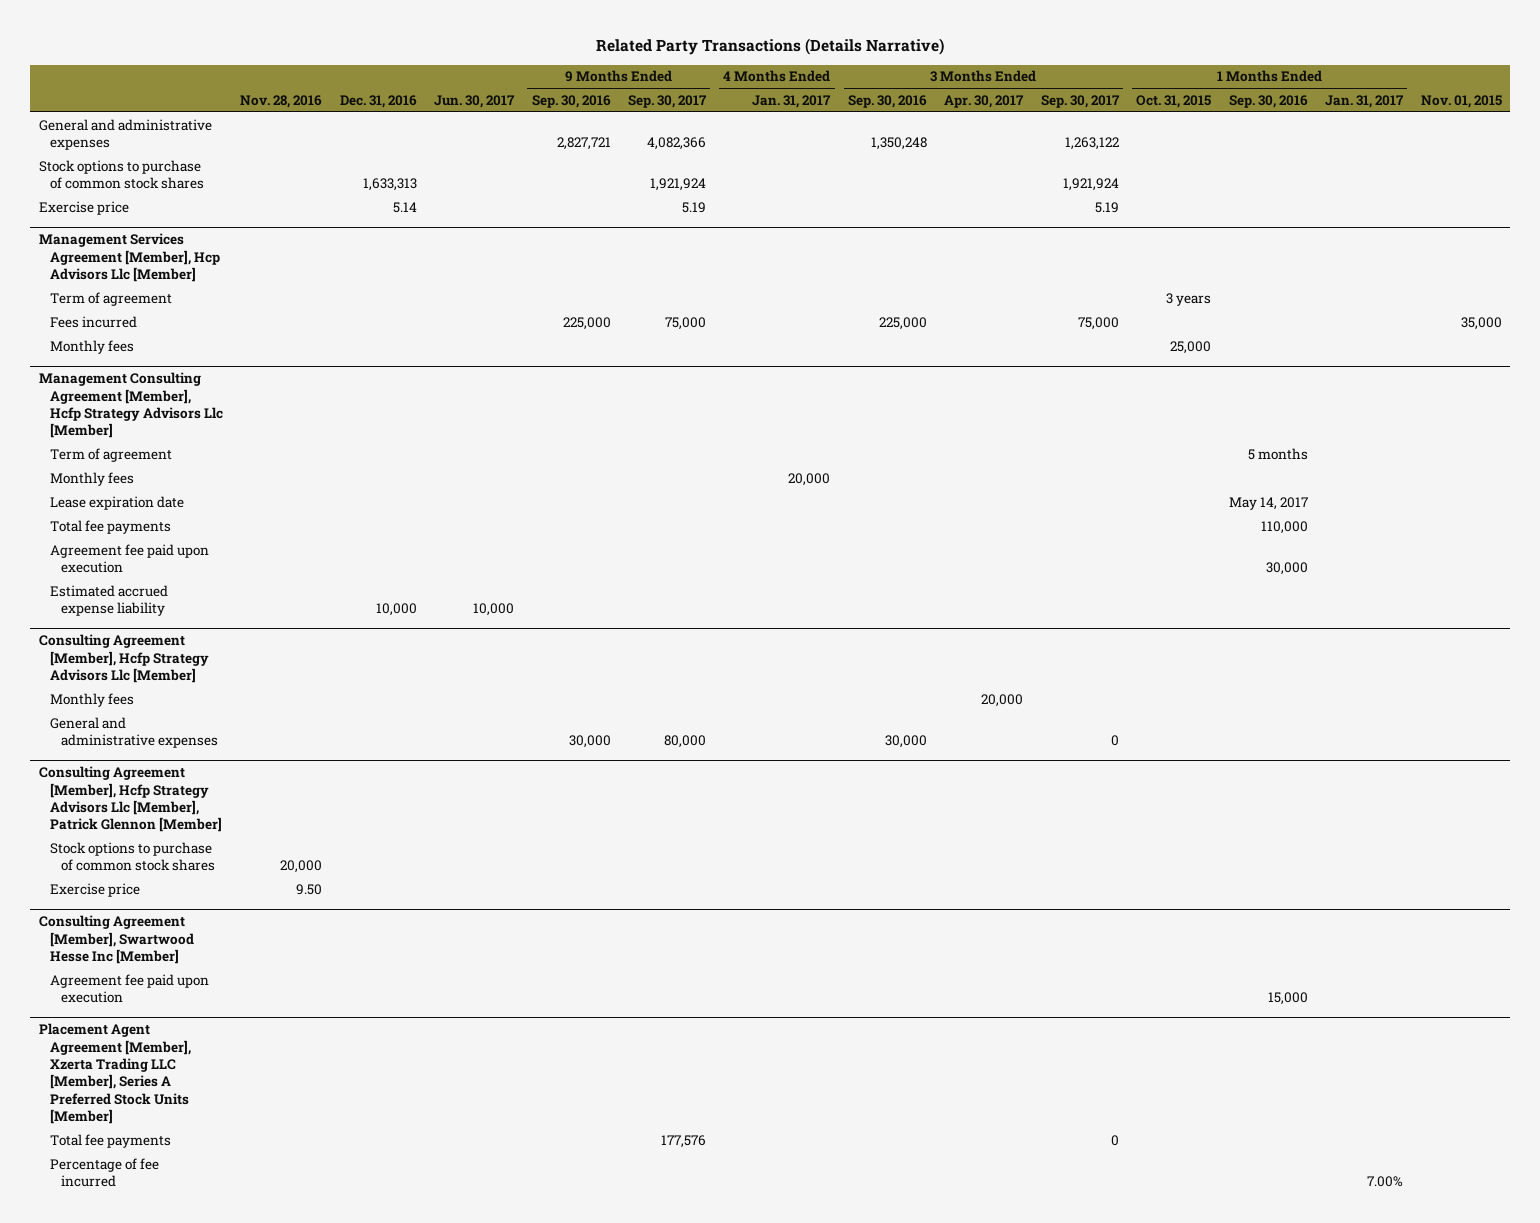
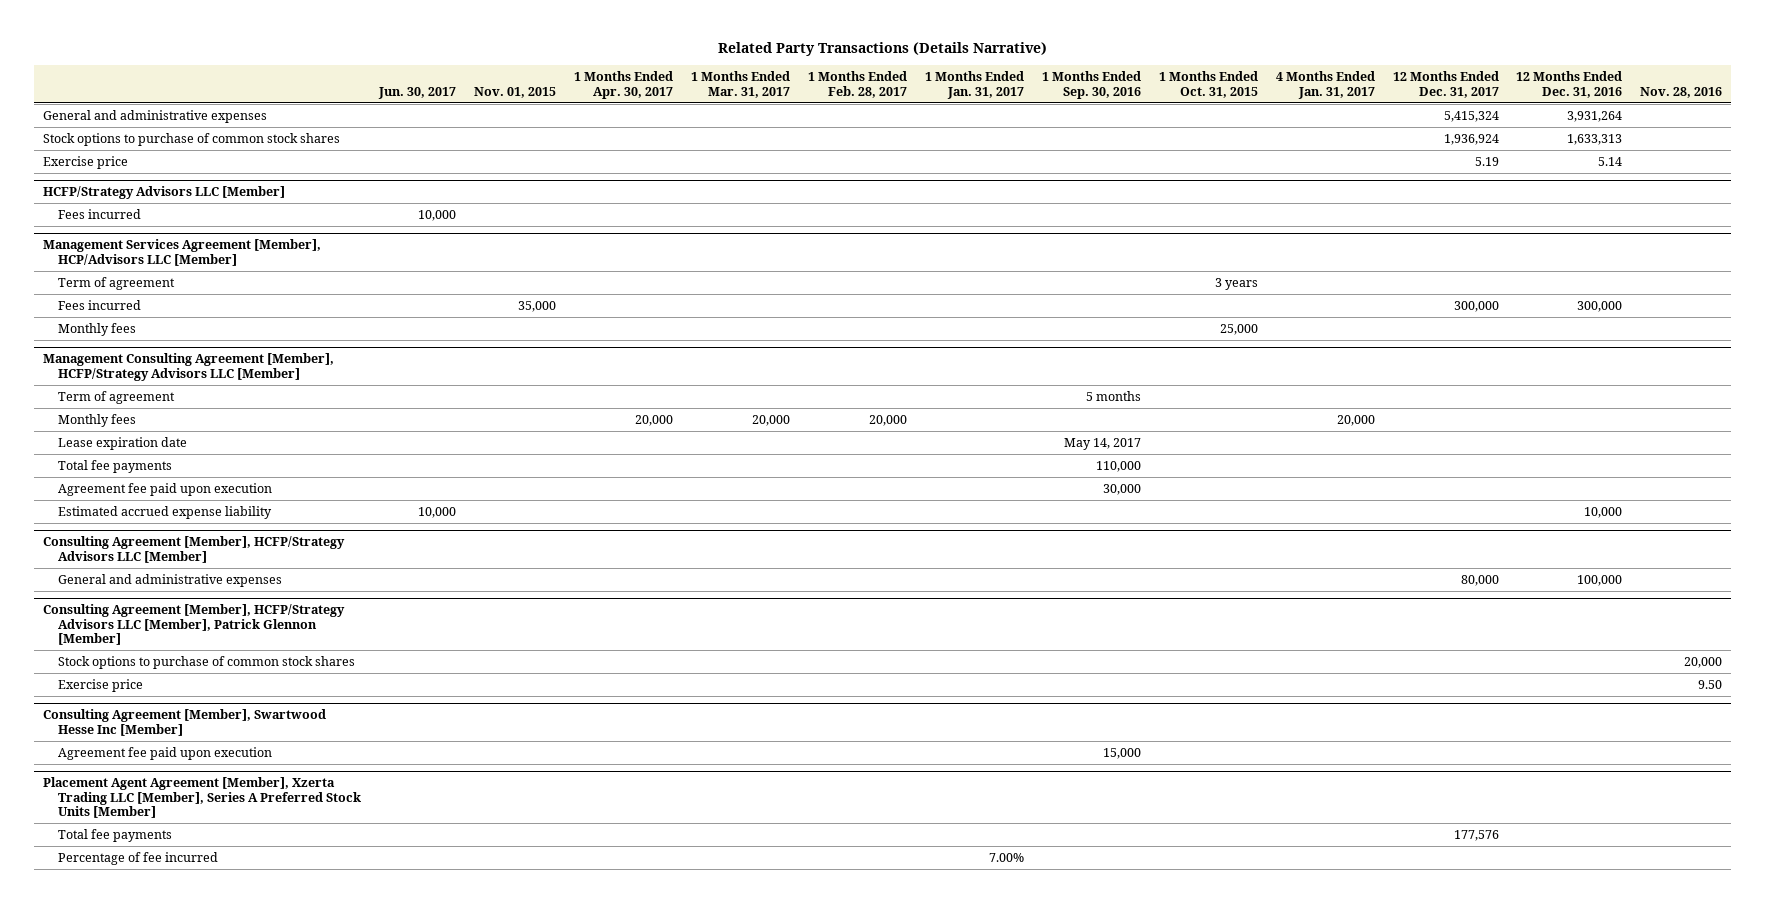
- | Nov. 28, 2016 | Dec. 31, 2016 | Jun. 30, 2017 | 9 Months Ended Sep. 30, 2016 | 9 Months Ended Sep. 30, 2017 | 4 Months Ended Jan. 31, 2017 | 3 Months Ended Sep. 30, 2016 | 3 Months Ended Apr. 30, 2017 | 3 Months Ended Sep. 30, 2017 | 1 Months Ended Oct. 31, 2015 | 1 Months Ended Sep. 30, 2016 | 1 Months Ended Jan. 31, 2017 | Nov. 01, 2015
+ | Jun. 30, 2017 | Nov. 01, 2015 | 1 Months Ended Apr. 30, 2017 | 1 Months Ended Mar. 31, 2017 | 1 Months Ended Feb. 28, 2017 | 1 Months Ended Jan. 31, 2017 | 1 Months Ended Sep. 30, 2016 | 1 Months Ended Oct. 31, 2015 | 4 Months Ended Jan. 31, 2017 | 12 Months Ended Dec. 31, 2017 | 12 Months Ended Dec. 31, 2016 | Nov. 28, 2016
- Management Services Agreement [Member], Hcp Advisors Llc [Member]
+ HCFP/Strategy Advisors LLC [Member]
+ Fees incurred | 10,000 | | | | | | | | | | |
+ Management Services Agreement [Member], HCP/Advisors LLC [Member]
- Management Consulting Agreement [Member], Hcfp Strategy Advisors Llc [Member]
+ Management Consulting Agreement [Member], HCFP/Strategy Advisors LLC [Member]
- Consulting Agreement [Member], Hcfp Strategy Advisors Llc [Member]
- Monthly fees | | | | | | | | 20,000 | | | | |
+ Consulting Agreement [Member], HCFP/Strategy Advisors LLC [Member]
- Consulting Agreement [Member], Hcfp Strategy Advisors Llc [Member], Patrick Glennon [Member]
+ Consulting Agreement [Member], HCFP/Strategy Advisors LLC [Member], Patrick Glennon [Member]

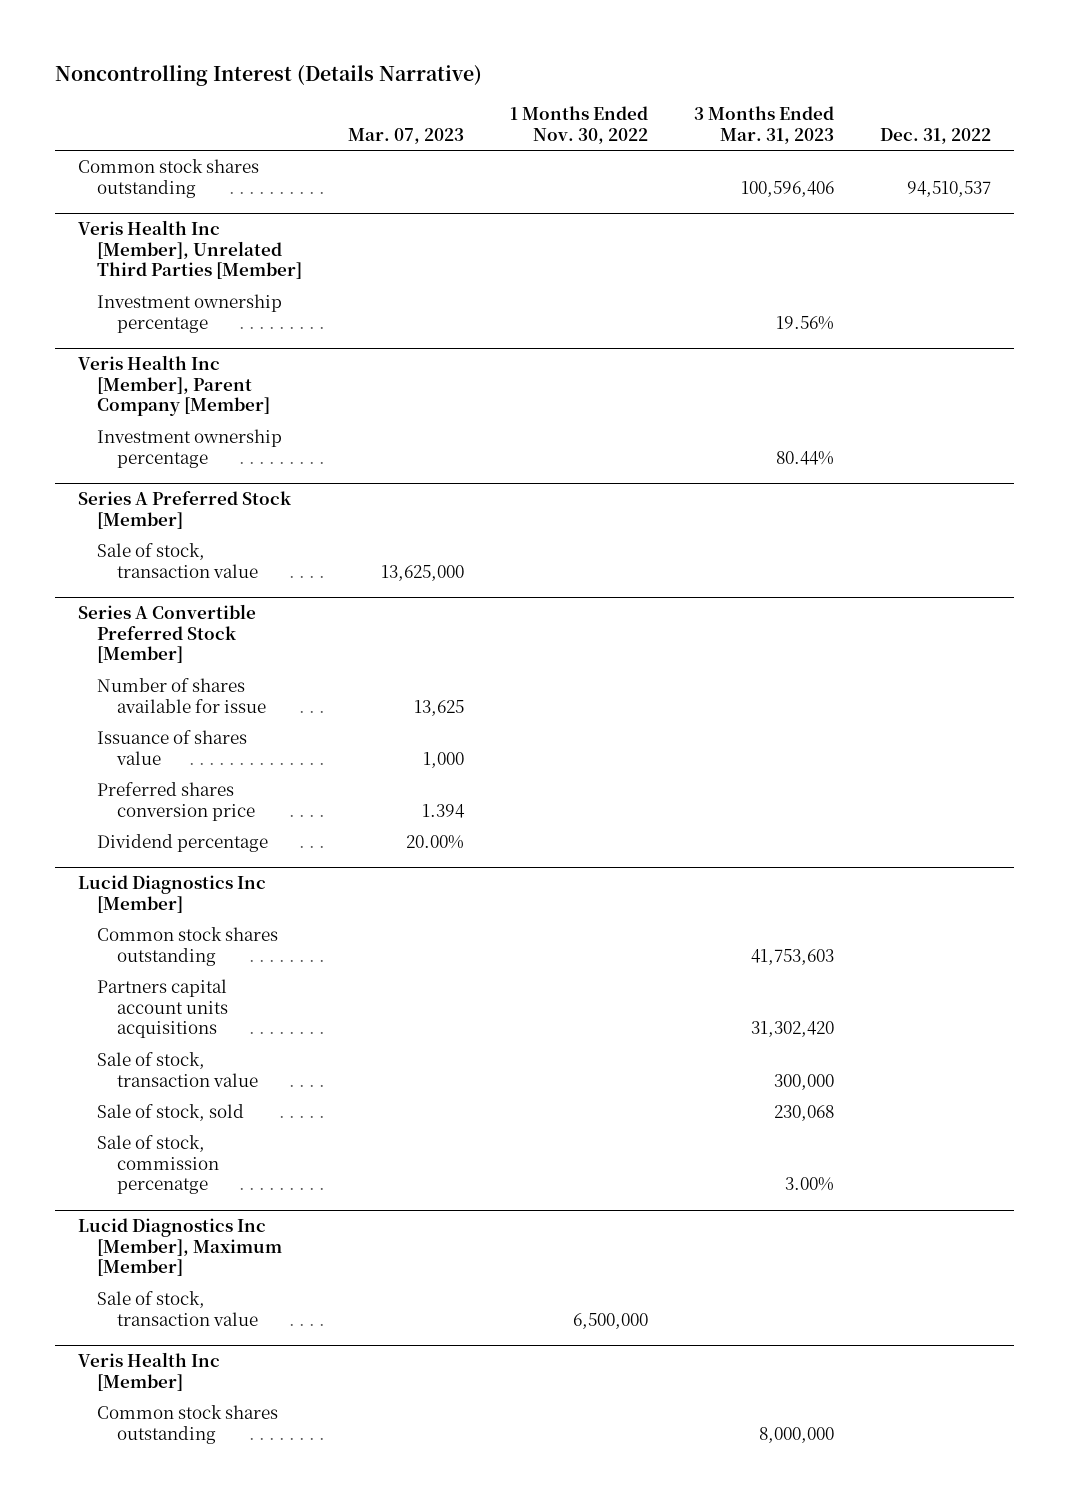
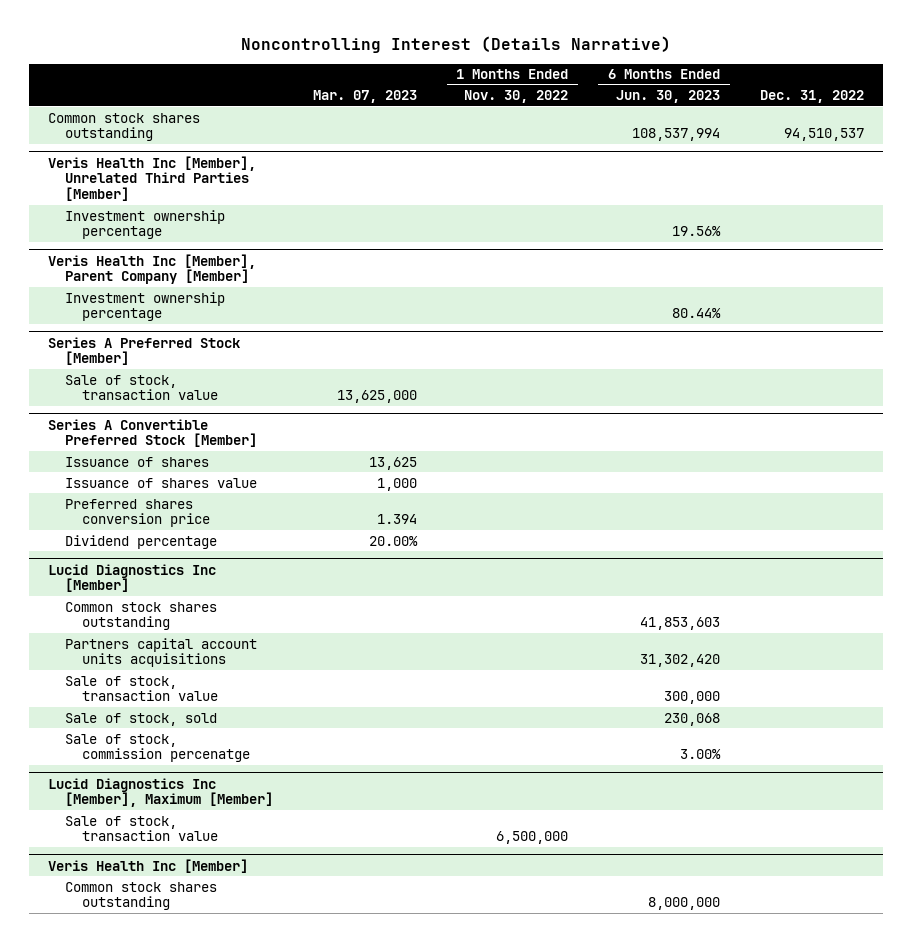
- | Mar. 07, 2023 | 1 Months Ended Nov. 30, 2022 | 3 Months Ended Mar. 31, 2023 | Dec. 31, 2022
+ | Mar. 07, 2023 | 1 Months Ended Nov. 30, 2022 | 6 Months Ended Jun. 30, 2023 | Dec. 31, 2022
@ Series A Convertible Preferred Stock [Member]
- Number of shares available for issue | 13,625 | | |
+ Issuance of shares | 13,625 | | |

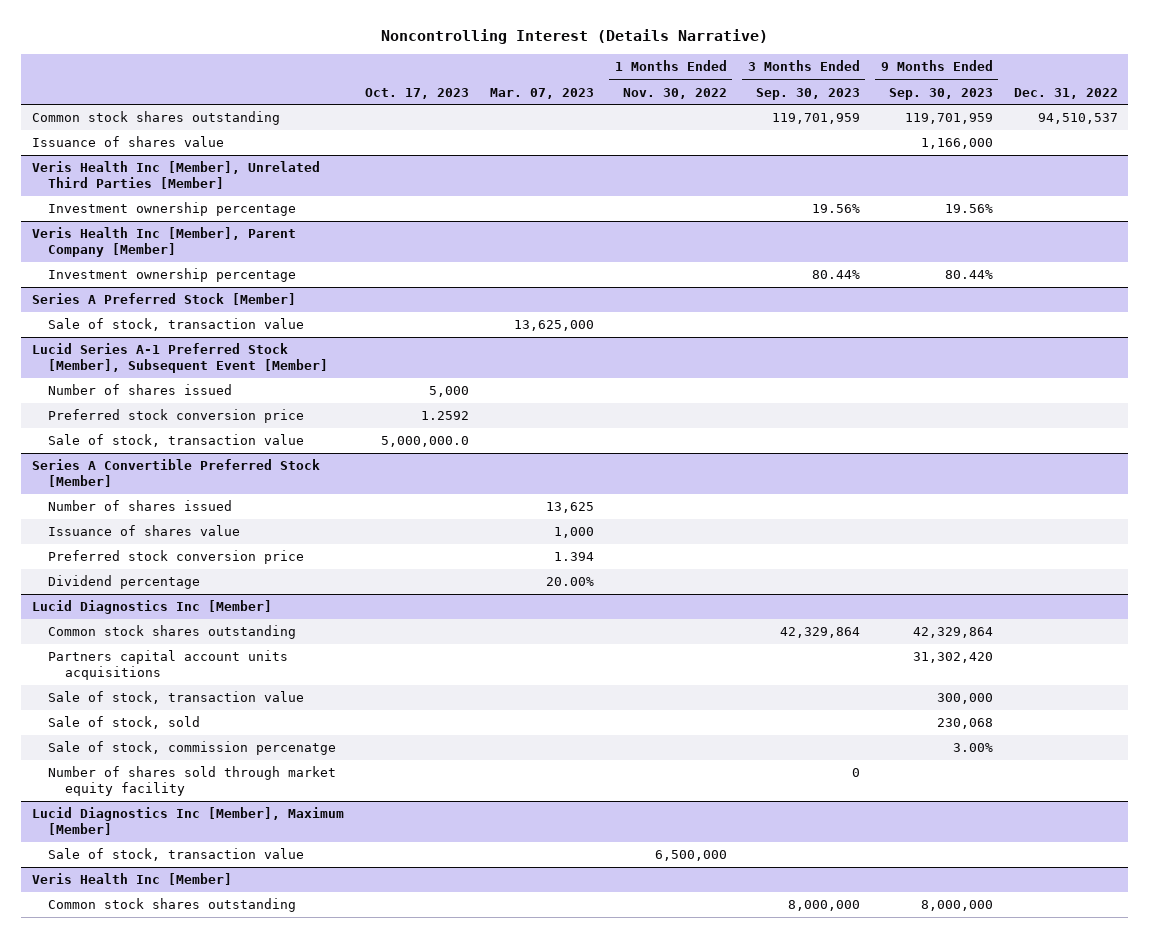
- | Mar. 07, 2023 | 1 Months Ended Nov. 30, 2022 | 6 Months Ended Jun. 30, 2023 | Dec. 31, 2022
+ | Oct. 17, 2023 | Mar. 07, 2023 | 1 Months Ended Nov. 30, 2022 | 3 Months Ended Sep. 30, 2023 | 9 Months Ended Sep. 30, 2023 | Dec. 31, 2022
+ Issuance of shares value | | | | | 1,166,000 |
+ Lucid Series A-1 Preferred Stock [Member], Subsequent Event [Member]
+ Number of shares issued | 5,000 | | | | |
+ Preferred stock conversion price | 1.2592 | | | | |
+ Sale of stock, transaction value | 5,000,000.0 | | | | |
@ Series A Convertible Preferred Stock [Member]
- Issuance of shares | 13,625 | | |
+ Number of shares issued | | 13,625 | | | |
- Preferred shares conversion price | 1.394 | | |
+ Preferred stock conversion price | | 1.394 | | | |
@ Lucid Diagnostics Inc [Member]
+ Number of shares sold through market equity facility | | | | 0 | |

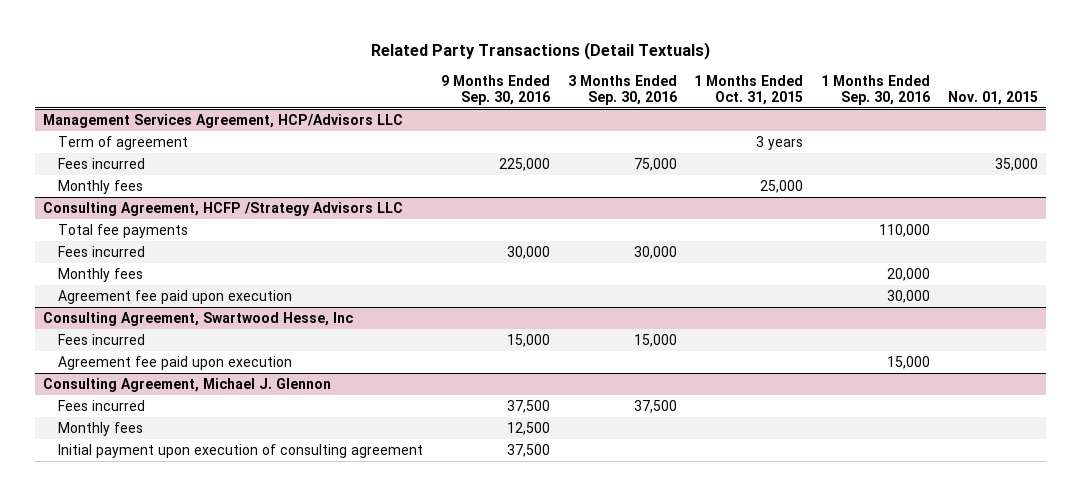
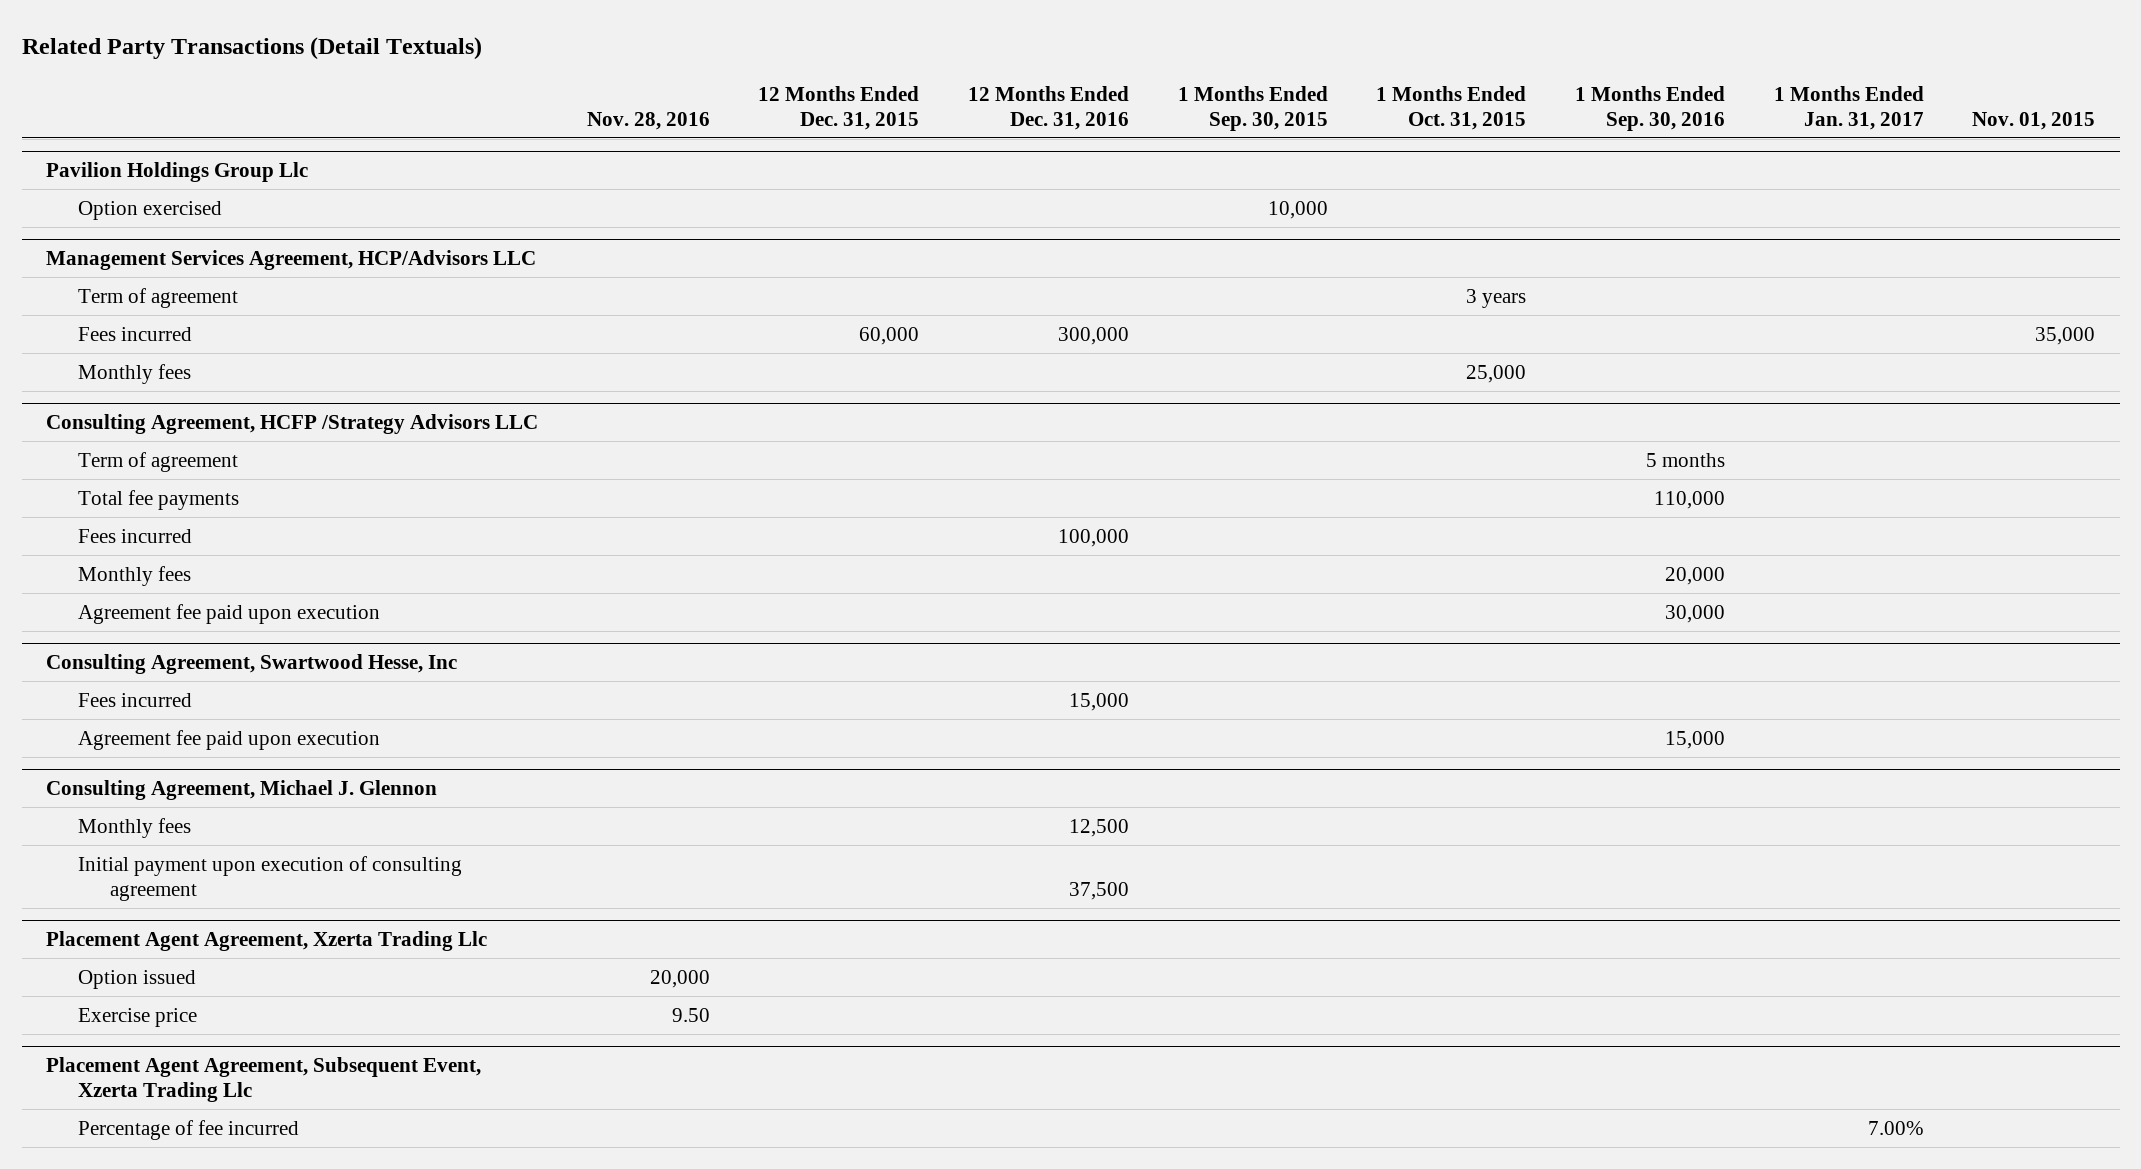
- | 9 Months Ended Sep. 30, 2016 | 3 Months Ended Sep. 30, 2016 | 1 Months Ended Oct. 31, 2015 | 1 Months Ended Sep. 30, 2016 | Nov. 01, 2015
+ | Nov. 28, 2016 | 12 Months Ended Dec. 31, 2015 | 12 Months Ended Dec. 31, 2016 | 1 Months Ended Sep. 30, 2015 | 1 Months Ended Oct. 31, 2015 | 1 Months Ended Sep. 30, 2016 | 1 Months Ended Jan. 31, 2017 | Nov. 01, 2015
+ Pavilion Holdings Group Llc
+ Option exercised | | | | 10,000 | | | |
@ Consulting Agreement, HCFP /Strategy Advisors LLC
+ Term of agreement | | | | | | 5 months | |
@ Consulting Agreement, Michael J. Glennon
- Fees incurred | 37,500 | 37,500 | | |
+ Placement Agent Agreement, Xzerta Trading Llc
+ Option issued | 20,000 | | | | | | |
+ Exercise price | 9.50 | | | | | | |
+ Placement Agent Agreement, Subsequent Event, Xzerta Trading Llc
+ Percentage of fee incurred | | | | | | | 7.00% |

